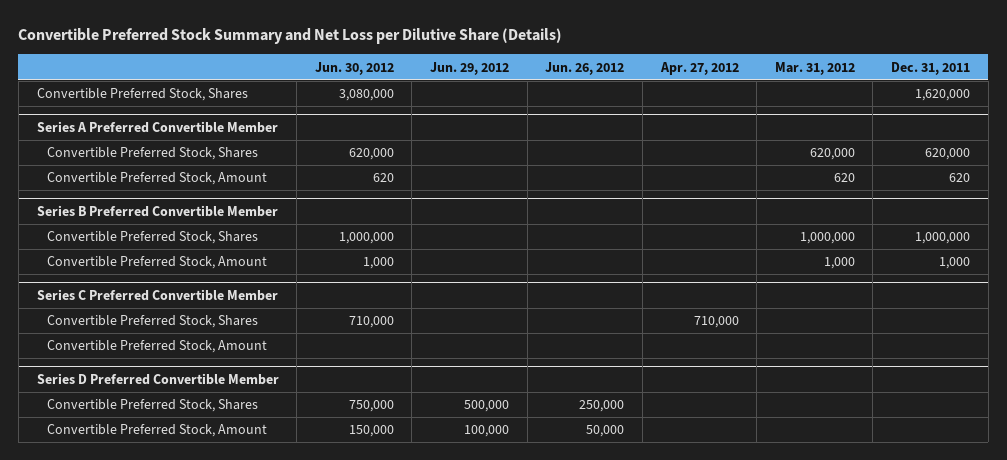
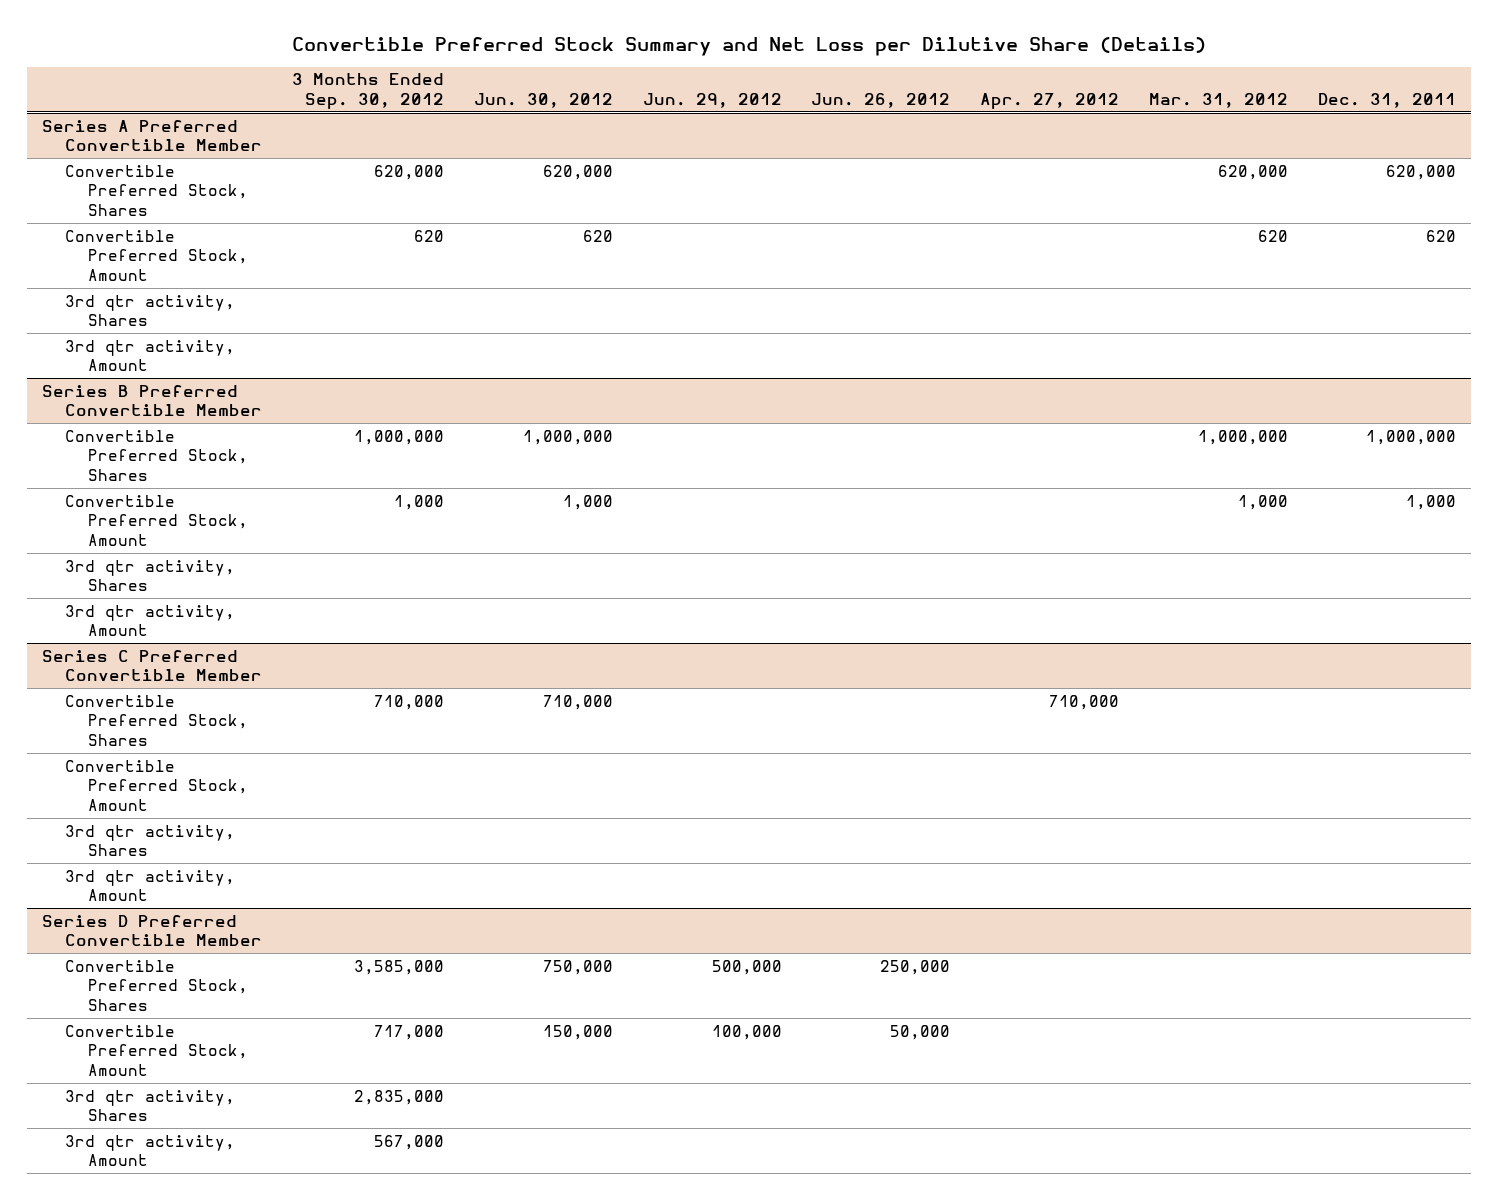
- | Jun. 30, 2012 | Jun. 29, 2012 | Jun. 26, 2012 | Apr. 27, 2012 | Mar. 31, 2012 | Dec. 31, 2011
+ | 3 Months Ended Sep. 30, 2012 | Jun. 30, 2012 | Jun. 29, 2012 | Jun. 26, 2012 | Apr. 27, 2012 | Mar. 31, 2012 | Dec. 31, 2011
- Convertible Preferred Stock, Shares | 3,080,000 | | | | | 1,620,000
@ Series A Preferred Convertible Member
+ 3rd qtr activity, Shares
+ 3rd qtr activity, Amount
@ Series B Preferred Convertible Member
+ 3rd qtr activity, Shares
+ 3rd qtr activity, Amount
@ Series C Preferred Convertible Member
+ 3rd qtr activity, Shares
+ 3rd qtr activity, Amount
@ Series D Preferred Convertible Member
+ 3rd qtr activity, Shares | 2,835,000 | | | | | |
+ 3rd qtr activity, Amount | 567,000 | | | | | |

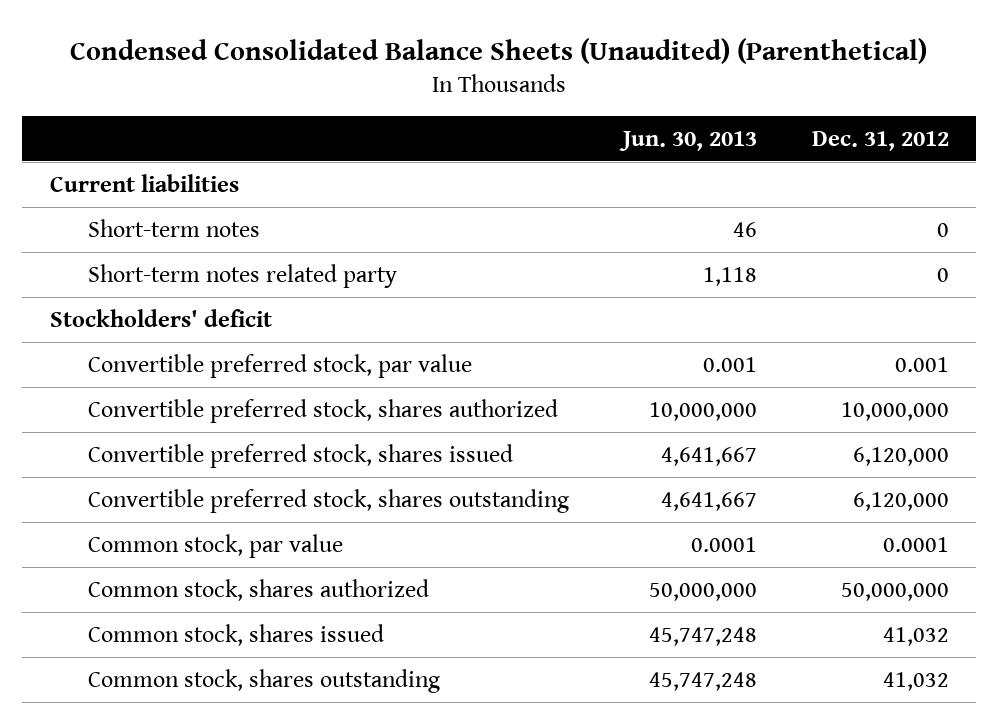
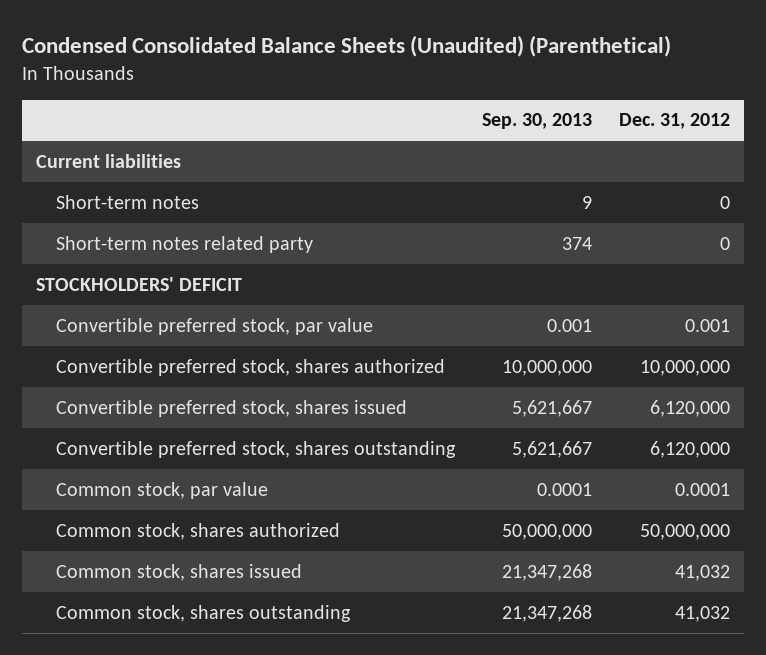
- | Jun. 30, 2013 | Dec. 31, 2012
+ | Sep. 30, 2013 | Dec. 31, 2012
- Stockholders' deficit
+ STOCKHOLDERS' DEFICIT

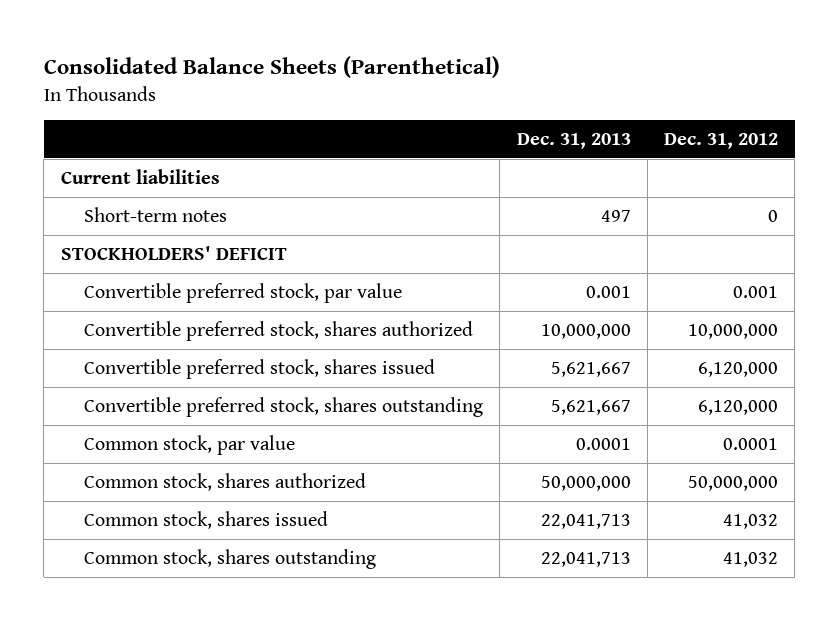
- Condensed Consolidated Balance Sheets (Unaudited) (Parenthetical)
+ Consolidated Balance Sheets (Parenthetical)
- | Sep. 30, 2013 | Dec. 31, 2012
+ | Dec. 31, 2013 | Dec. 31, 2012
- Short-term notes related party | 374 | 0

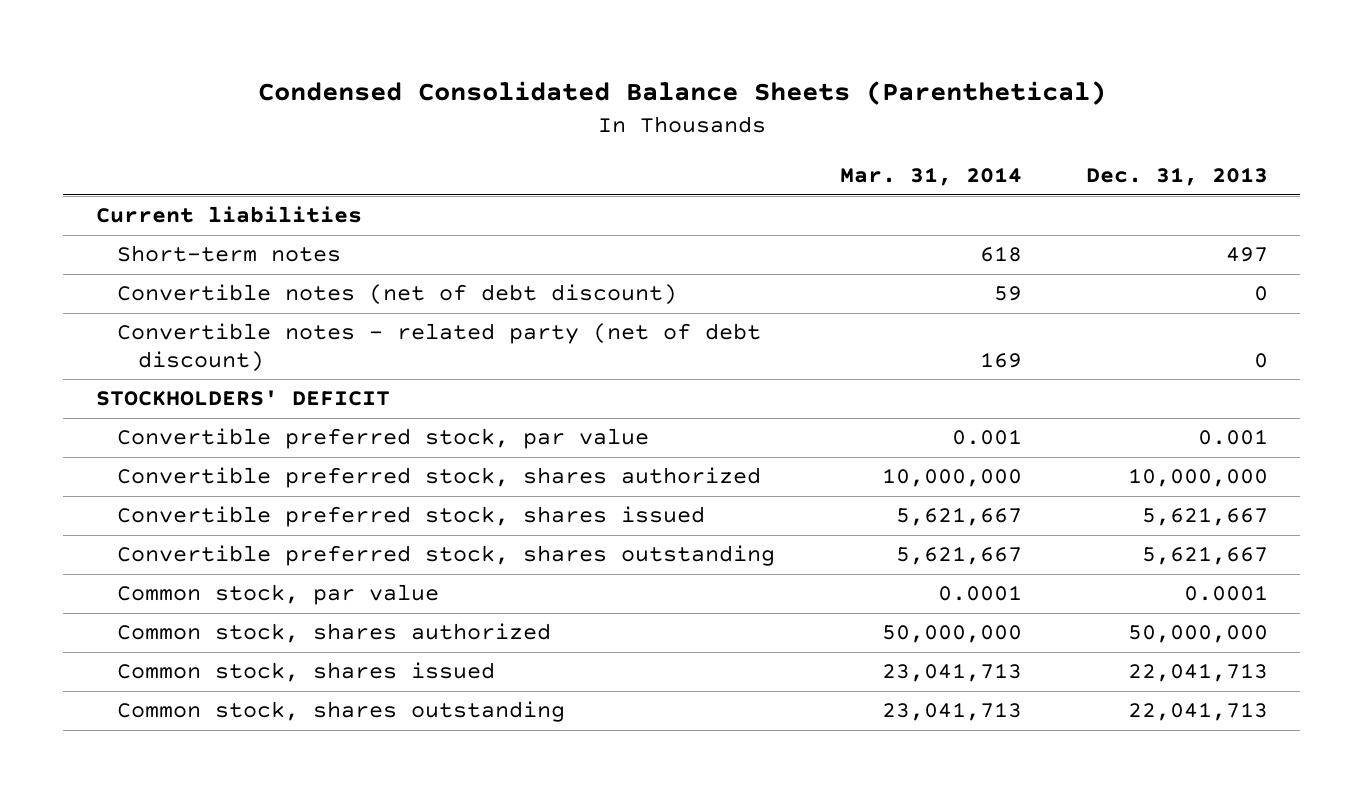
- Consolidated Balance Sheets (Parenthetical)
+ Condensed Consolidated Balance Sheets (Parenthetical)
- | Dec. 31, 2013 | Dec. 31, 2012
+ | Mar. 31, 2014 | Dec. 31, 2013
+ Convertible notes (net of debt discount) | 59 | 0
+ Convertible notes - related party (net of debt discount) | 169 | 0

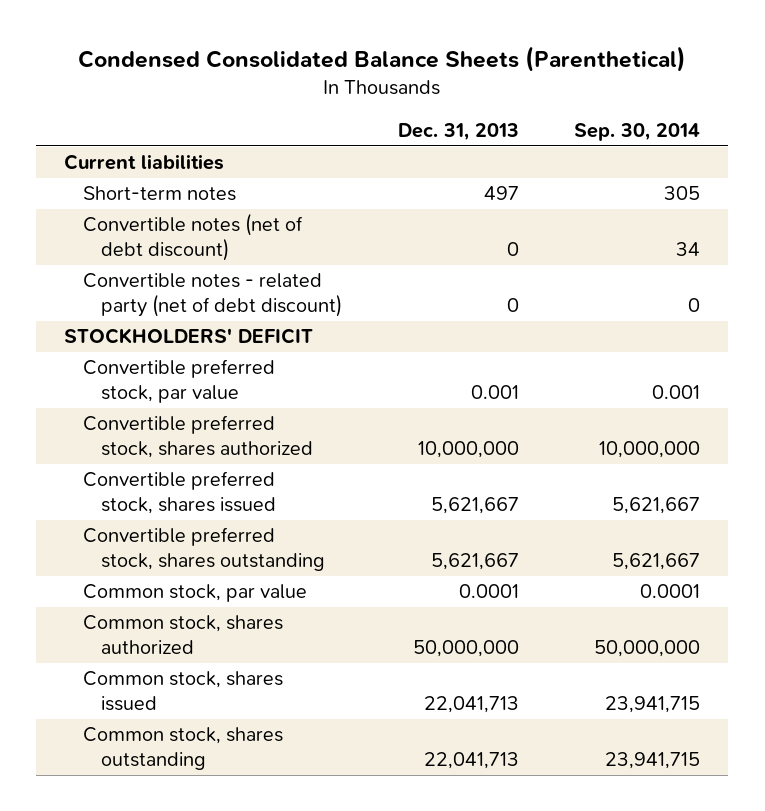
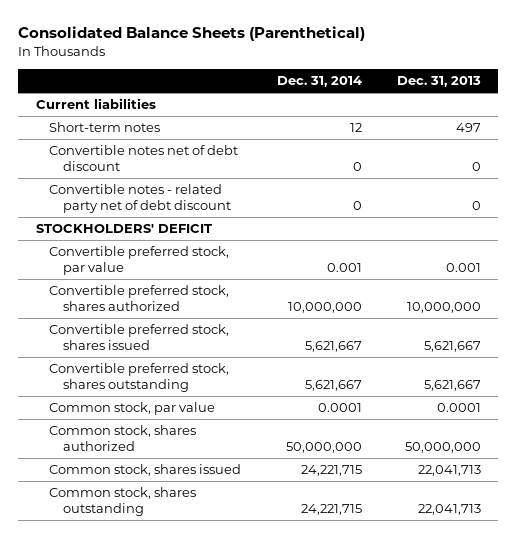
- Condensed Consolidated Balance Sheets (Parenthetical)
+ Consolidated Balance Sheets (Parenthetical)
- | Dec. 31, 2013 | Sep. 30, 2014
+ | Dec. 31, 2014 | Dec. 31, 2013
- Convertible notes (net of debt discount) | 0 | 34
- Convertible notes - related party (net of debt discount) | 0 | 0
+ Convertible notes net of debt discount | 0 | 0
+ Convertible notes - related party net of debt discount | 0 | 0

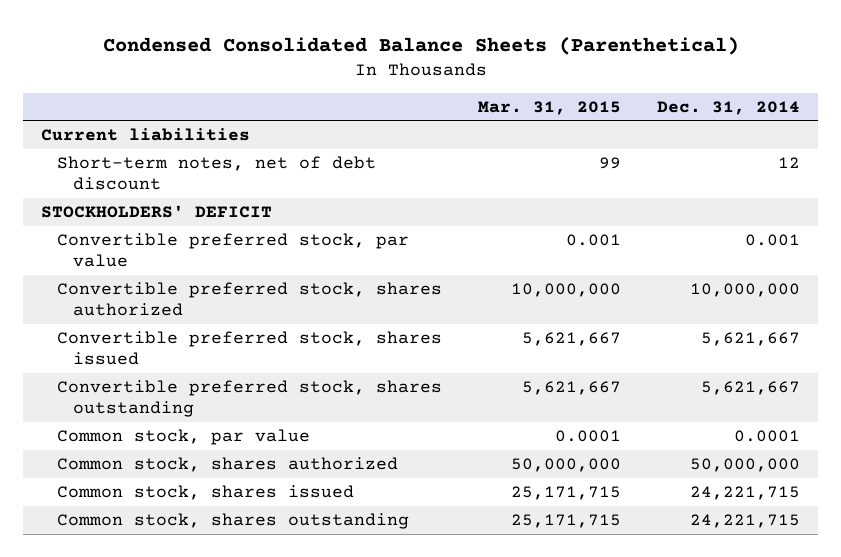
- Consolidated Balance Sheets (Parenthetical)
+ Condensed Consolidated Balance Sheets (Parenthetical)
- | Dec. 31, 2014 | Dec. 31, 2013
+ | Mar. 31, 2015 | Dec. 31, 2014
- Short-term notes | 12 | 497
- Convertible notes net of debt discount | 0 | 0
- Convertible notes - related party net of debt discount | 0 | 0
+ Short-term notes, net of debt discount | 99 | 12

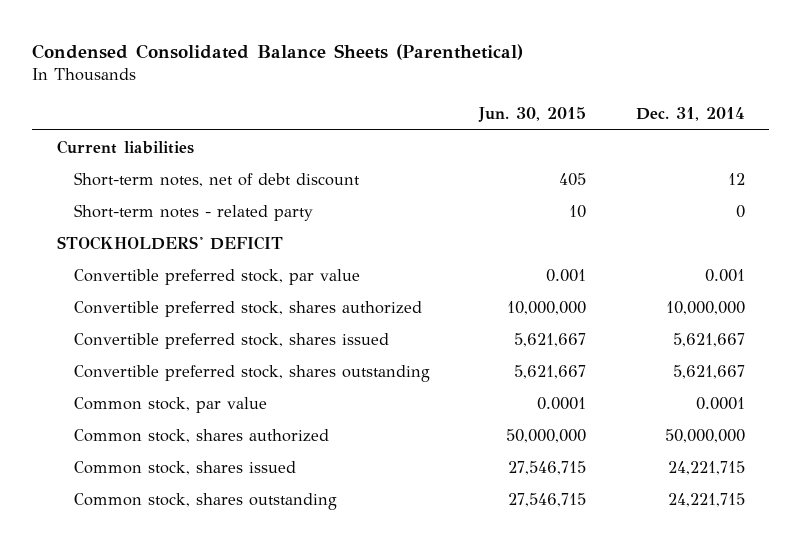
- | Mar. 31, 2015 | Dec. 31, 2014
+ | Jun. 30, 2015 | Dec. 31, 2014
+ Short-term notes - related party | 10 | 0

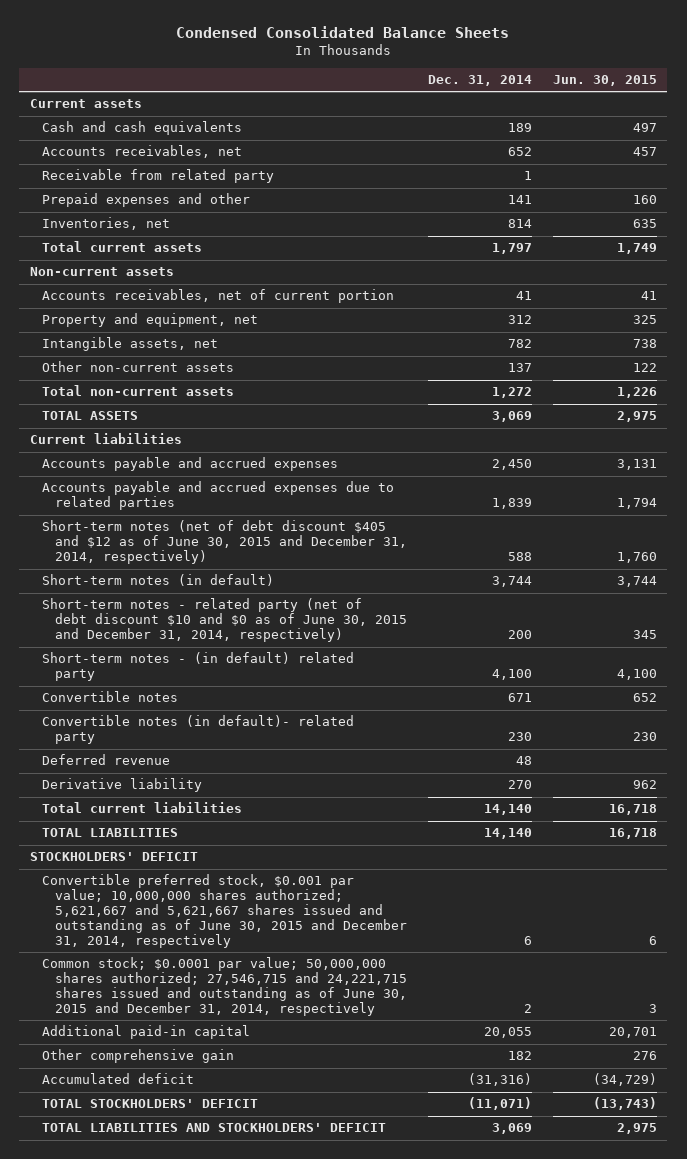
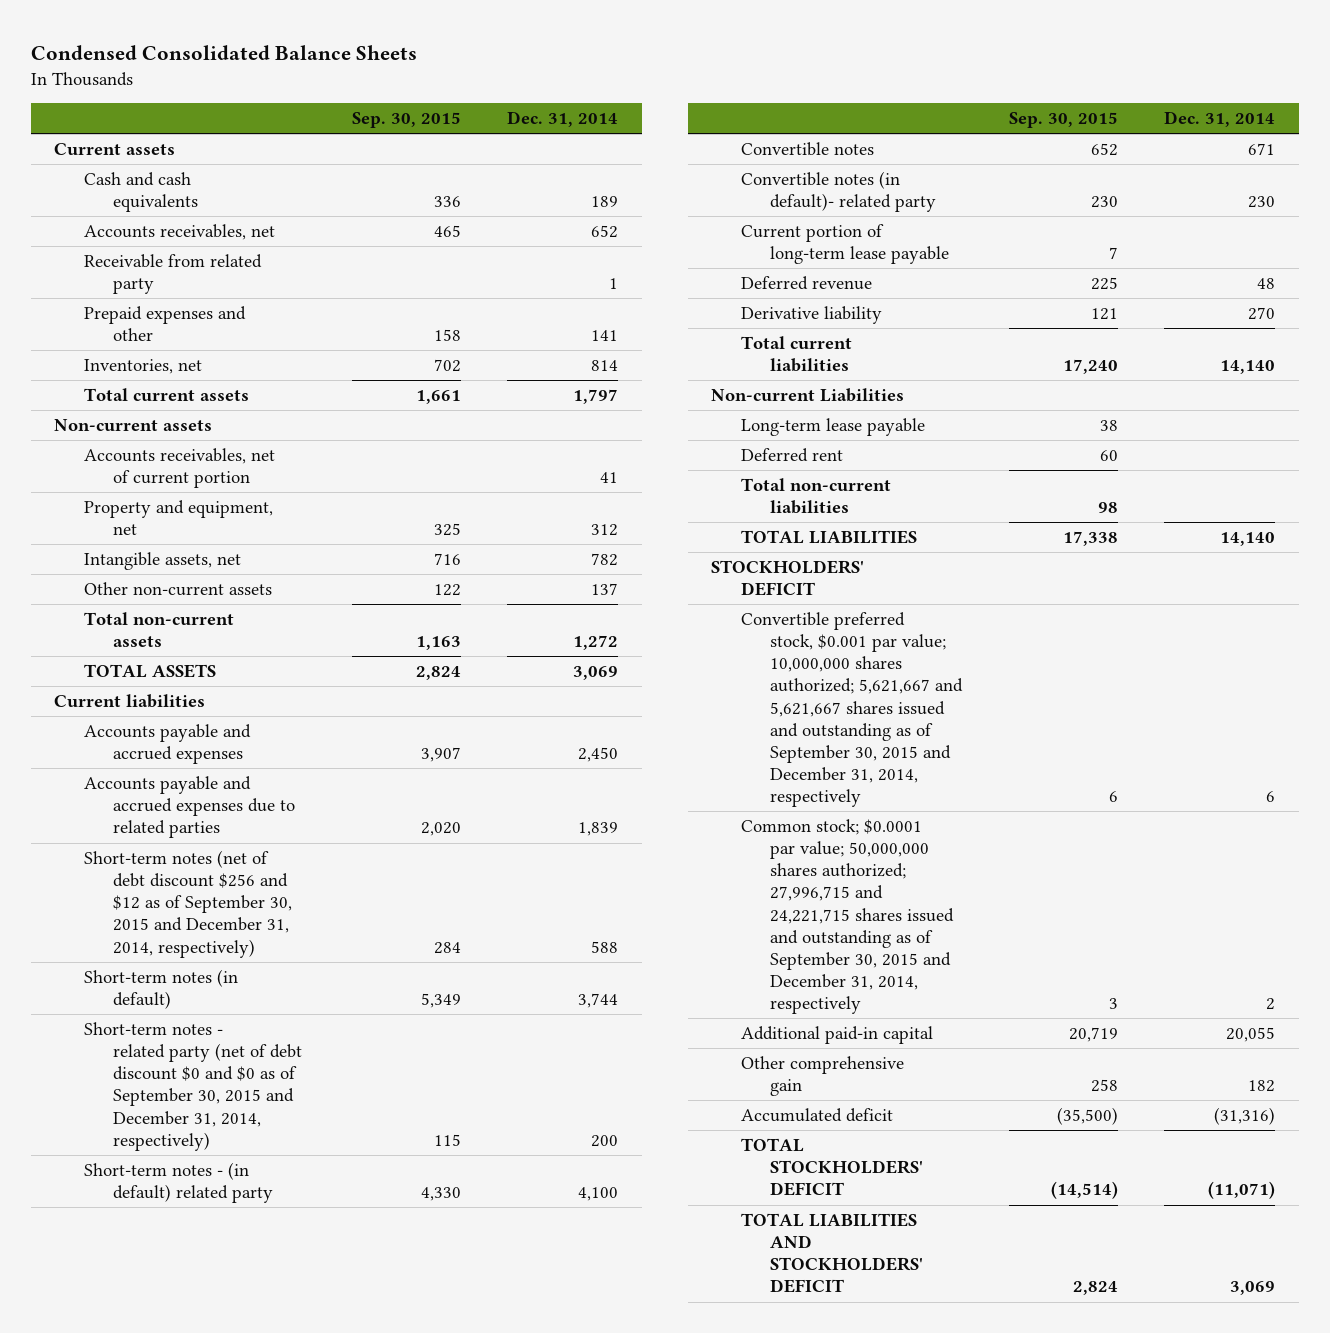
- | Dec. 31, 2014 | Jun. 30, 2015
+ | Sep. 30, 2015 | Dec. 31, 2014
- Short-term notes (net of debt discount $405 and $12 as of June 30, 2015 and December 31, 2014, respectively) | 588 | 1,760
+ Short-term notes (net of debt discount $256 and $12 as of September 30, 2015 and December 31, 2014, respectively) | 284 | 588
- Short-term notes - related party (net of debt discount $10 and $0 as of June 30, 2015 and December 31, 2014, respectively) | 200 | 345
+ Short-term notes - related party (net of debt discount $0 and $0 as of September 30, 2015 and December 31, 2014, respectively) | 115 | 200
+ Current portion of long-term lease payable | 7 |
+ Non-current Liabilities
+ Long-term lease payable | 38 |
+ Deferred rent | 60 |
+ Total non-current liabilities | 98 |
- Convertible preferred stock, $0.001 par value; 10,000,000 shares authorized; 5,621,667 and 5,621,667 shares issued and outstanding as of June 30, 2015 and December 31, 2014, respectively | 6 | 6
- Common stock; $0.0001 par value; 50,000,000 shares authorized; 27,546,715 and 24,221,715 shares issued and outstanding as of June 30, 2015 and December 31, 2014, respectively | 2 | 3
+ Convertible preferred stock, $0.001 par value; 10,000,000 shares authorized; 5,621,667 and 5,621,667 shares issued and outstanding as of September 30, 2015 and December 31, 2014, respectively | 6 | 6
+ Common stock; $0.0001 par value; 50,000,000 shares authorized; 27,996,715 and 24,221,715 shares issued and outstanding as of September 30, 2015 and December 31, 2014, respectively | 3 | 2

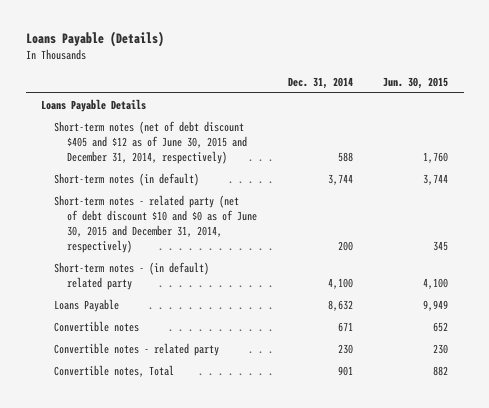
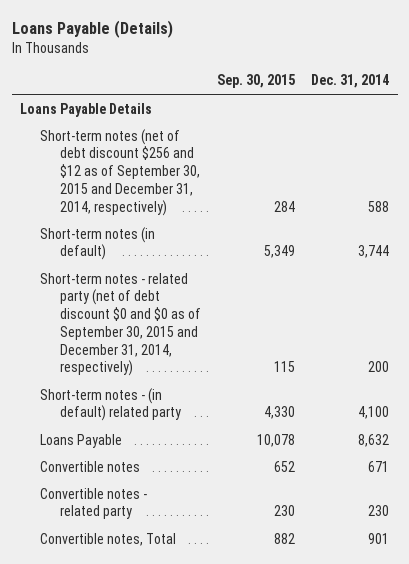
- | Dec. 31, 2014 | Jun. 30, 2015
+ | Sep. 30, 2015 | Dec. 31, 2014
- Short-term notes (net of debt discount $405 and $12 as of June 30, 2015 and December 31, 2014, respectively) | 588 | 1,760
+ Short-term notes (net of debt discount $256 and $12 as of September 30, 2015 and December 31, 2014, respectively) | 284 | 588
- Short-term notes - related party (net of debt discount $10 and $0 as of June 30, 2015 and December 31, 2014, respectively) | 200 | 345
+ Short-term notes - related party (net of debt discount $0 and $0 as of September 30, 2015 and December 31, 2014, respectively) | 115 | 200

